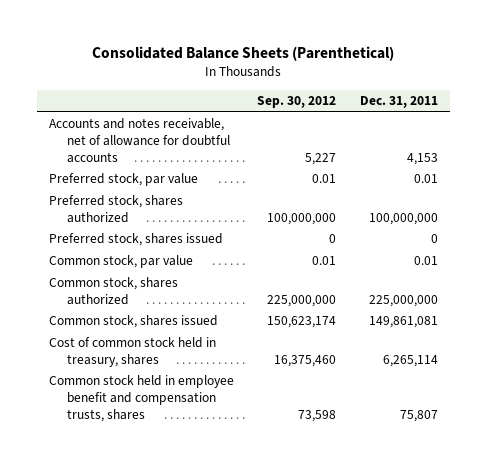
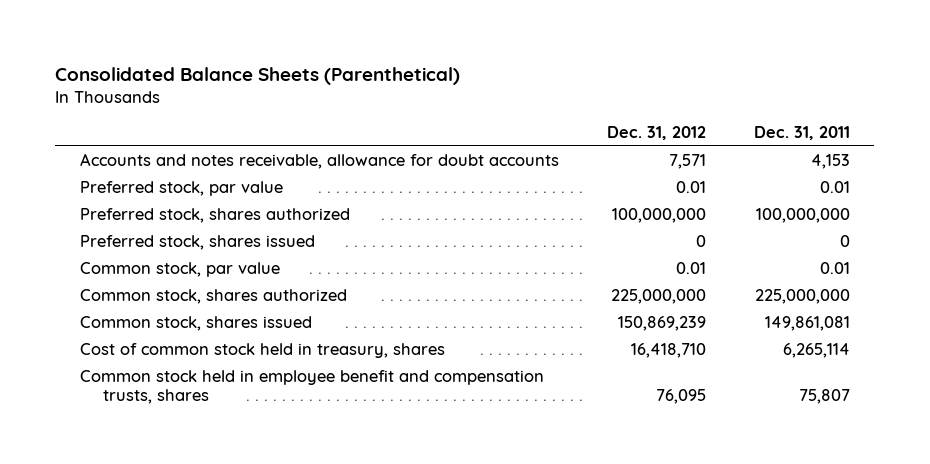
- | Sep. 30, 2012 | Dec. 31, 2011
+ | Dec. 31, 2012 | Dec. 31, 2011
- Accounts and notes receivable, net of allowance for doubtful accounts | 5,227 | 4,153
+ Accounts and notes receivable, allowance for doubt accounts | 7,571 | 4,153

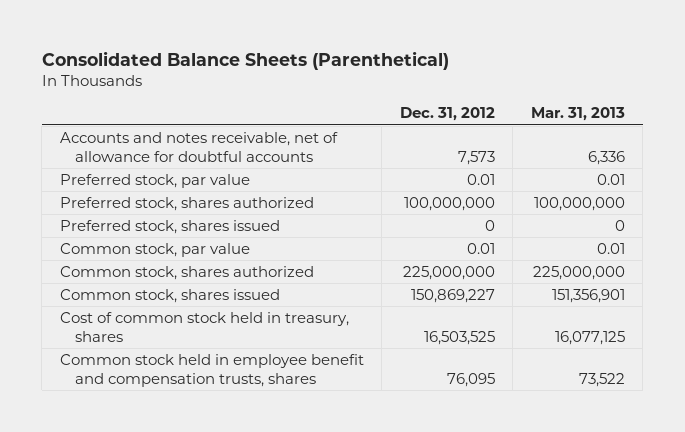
- | Dec. 31, 2012 | Dec. 31, 2011
+ | Dec. 31, 2012 | Mar. 31, 2013
- Accounts and notes receivable, allowance for doubt accounts | 7,571 | 4,153
+ Accounts and notes receivable, net of allowance for doubtful accounts | 7,573 | 6,336
- Common stock, shares issued | 150,869,239 | 149,861,081
- Cost of common stock held in treasury, shares | 16,418,710 | 6,265,114
+ Common stock, shares issued | 150,869,227 | 151,356,901
+ Cost of common stock held in treasury, shares | 16,503,525 | 16,077,125

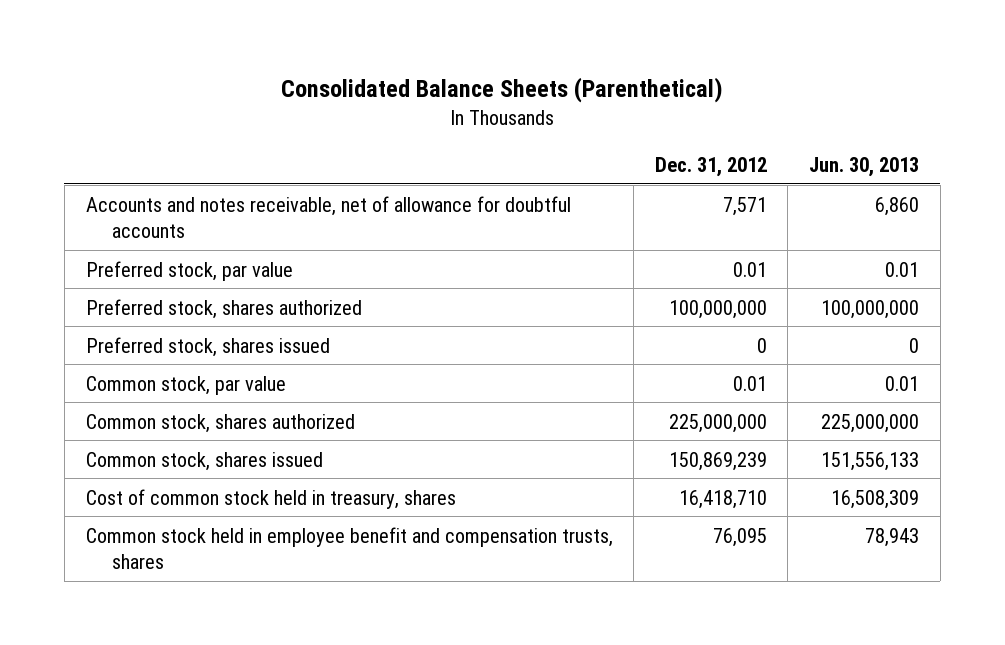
- | Dec. 31, 2012 | Mar. 31, 2013
+ | Dec. 31, 2012 | Jun. 30, 2013
- Accounts and notes receivable, net of allowance for doubtful accounts | 7,573 | 6,336
+ Accounts and notes receivable, net of allowance for doubtful accounts | 7,571 | 6,860
- Common stock, shares issued | 150,869,227 | 151,356,901
- Cost of common stock held in treasury, shares | 16,503,525 | 16,077,125
+ Common stock, shares issued | 150,869,239 | 151,556,133
+ Cost of common stock held in treasury, shares | 16,418,710 | 16,508,309

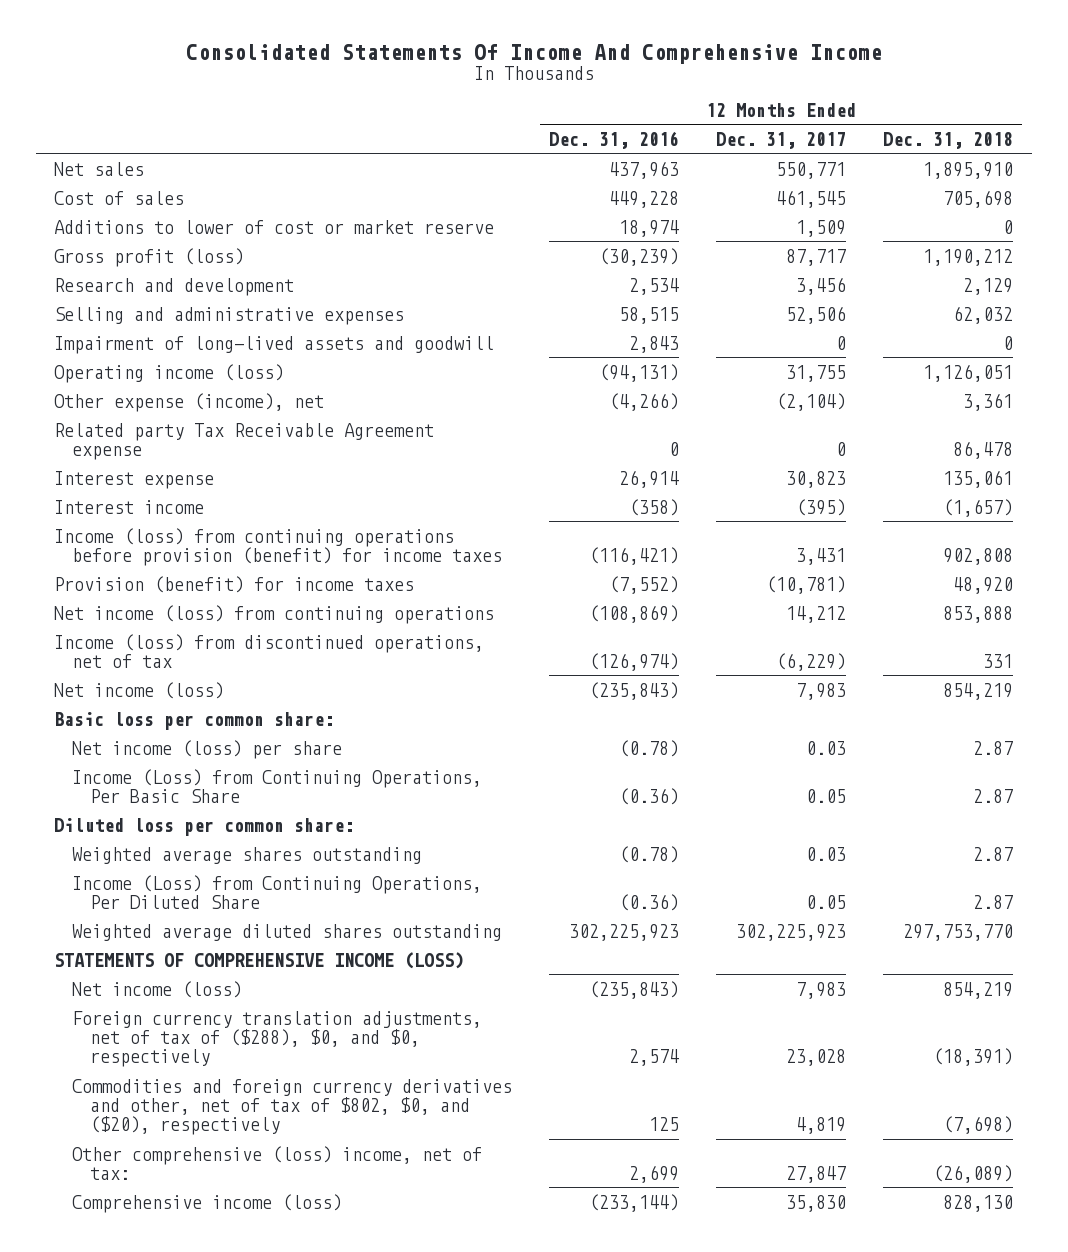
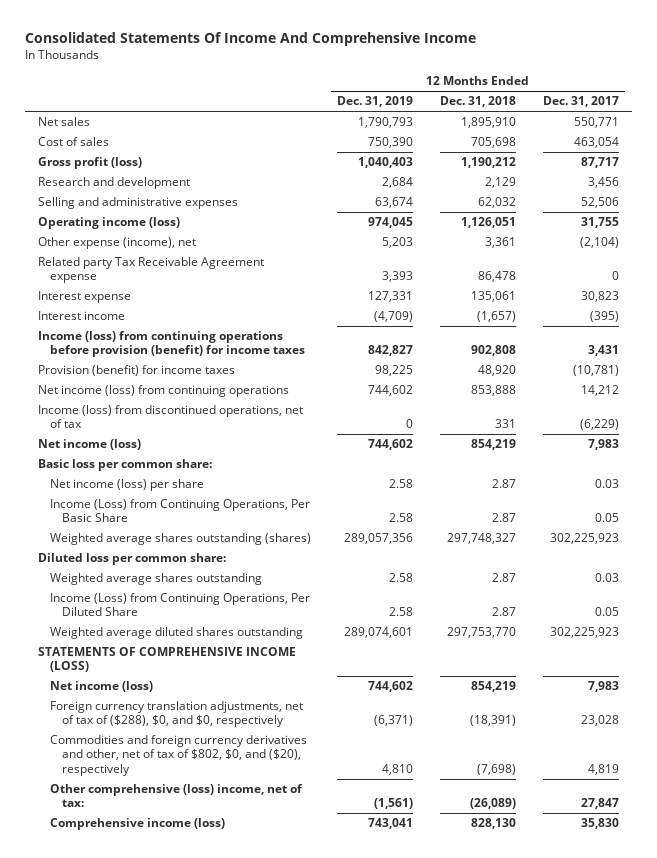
- | 12 Months Ended Dec. 31, 2016 | 12 Months Ended Dec. 31, 2017 | 12 Months Ended Dec. 31, 2018
+ | 12 Months Ended Dec. 31, 2019 | 12 Months Ended Dec. 31, 2018 | 12 Months Ended Dec. 31, 2017
- Cost of sales | 449,228 | 461,545 | 705,698
- Additions to lower of cost or market reserve | 18,974 | 1,509 | 0
+ Cost of sales | 750,390 | 705,698 | 463,054
- Impairment of long-lived assets and goodwill | 2,843 | 0 | 0
+ Weighted average shares outstanding (shares) | 289,057,356 | 297,748,327 | 302,225,923

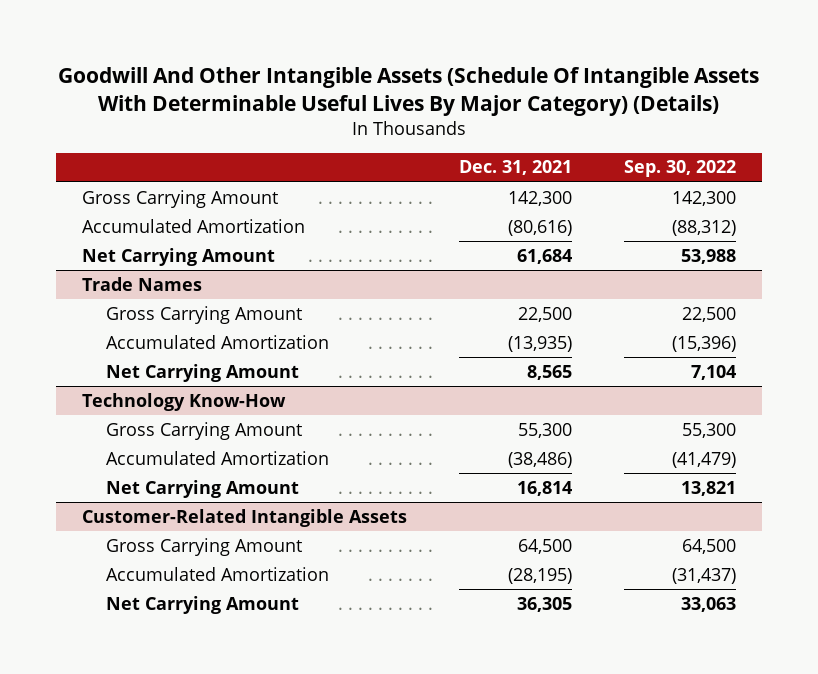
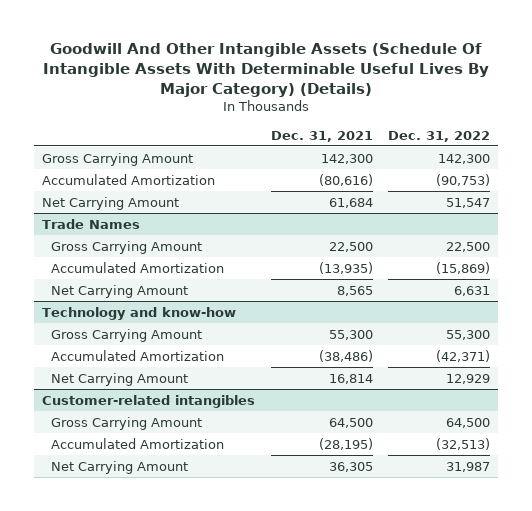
- | Dec. 31, 2021 | Sep. 30, 2022
+ | Dec. 31, 2021 | Dec. 31, 2022
- Technology Know-How
+ Technology and know-how
- Customer-Related Intangible Assets
+ Customer-related intangibles

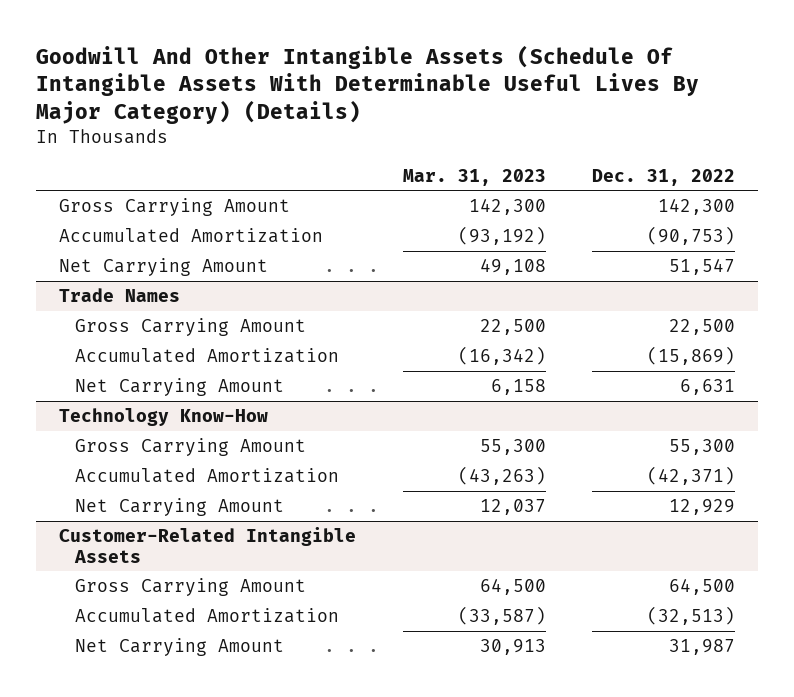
- | Dec. 31, 2021 | Dec. 31, 2022
+ | Mar. 31, 2023 | Dec. 31, 2022
- Technology and know-how
+ Technology Know-How
- Customer-related intangibles
+ Customer-Related Intangible Assets

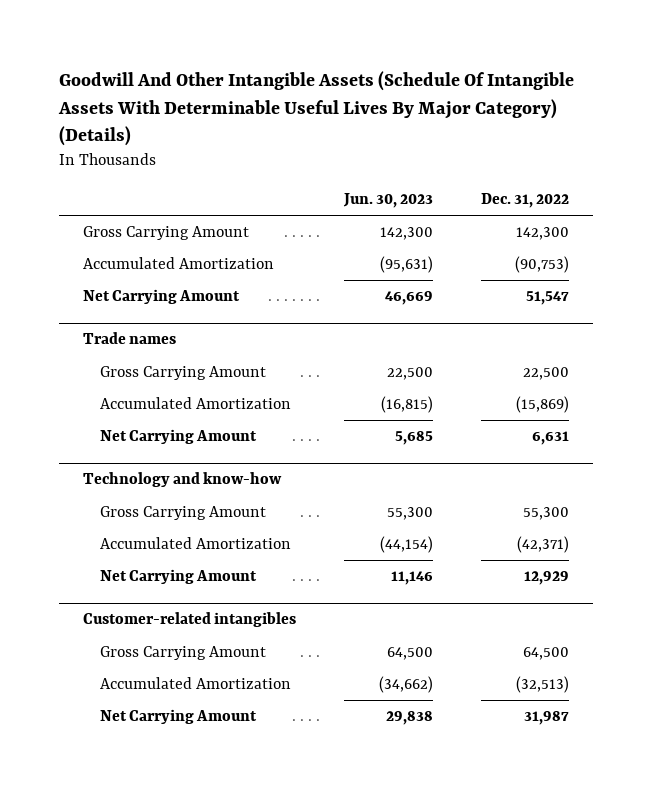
- | Mar. 31, 2023 | Dec. 31, 2022
+ | Jun. 30, 2023 | Dec. 31, 2022
- Trade Names
+ Trade names
- Technology Know-How
+ Technology and know-how
- Customer-Related Intangible Assets
+ Customer-related intangibles

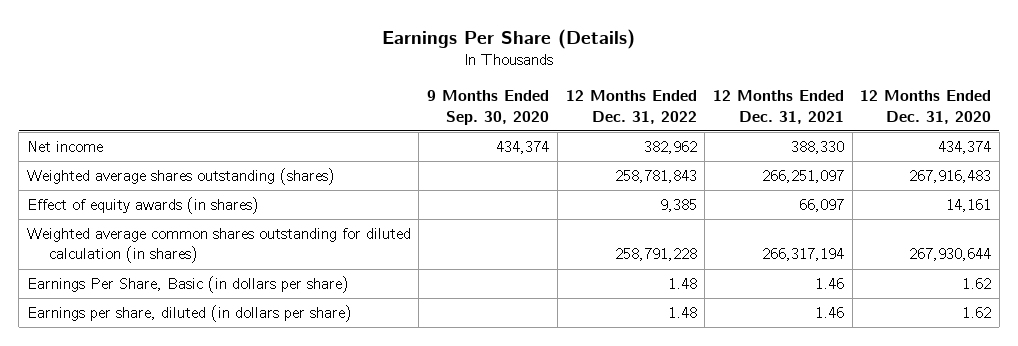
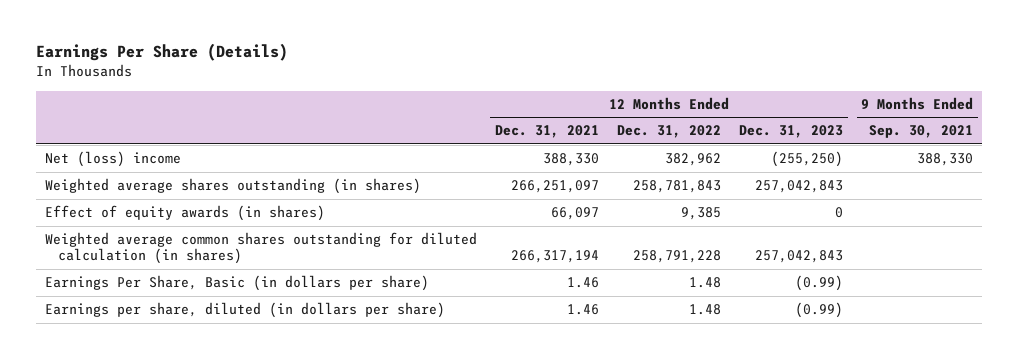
- | 9 Months Ended Sep. 30, 2020 | 12 Months Ended Dec. 31, 2022 | 12 Months Ended Dec. 31, 2021 | 12 Months Ended Dec. 31, 2020
+ | 12 Months Ended Dec. 31, 2021 | 12 Months Ended Dec. 31, 2022 | 12 Months Ended Dec. 31, 2023 | 9 Months Ended Sep. 30, 2021
- Net income | 434,374 | 382,962 | 388,330 | 434,374
- Weighted average shares outstanding (shares) | | 258,781,843 | 266,251,097 | 267,916,483
+ Net (loss) income | 388,330 | 382,962 | (255,250) | 388,330
+ Weighted average shares outstanding (in shares) | 266,251,097 | 258,781,843 | 257,042,843 |

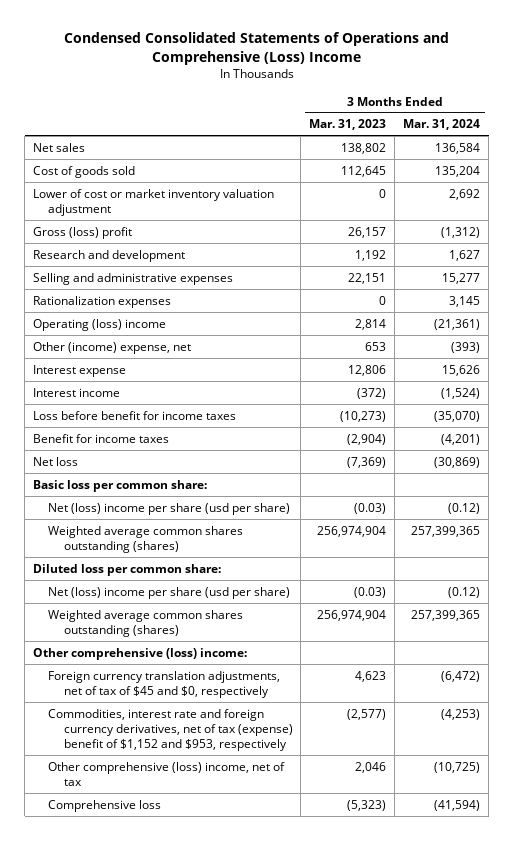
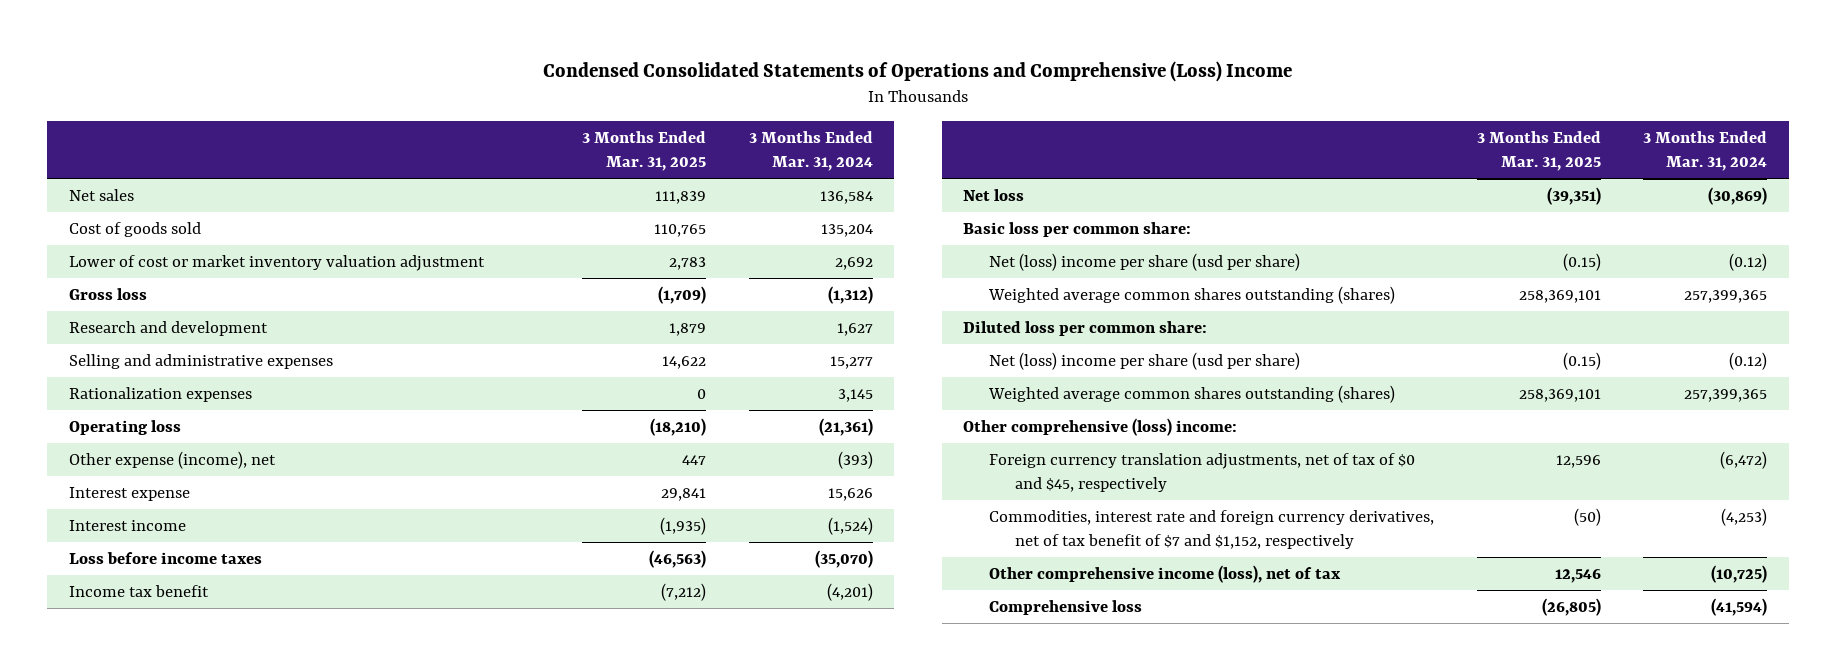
- | 3 Months Ended Mar. 31, 2023 | 3 Months Ended Mar. 31, 2024
+ | 3 Months Ended Mar. 31, 2025 | 3 Months Ended Mar. 31, 2024
- Gross (loss) profit | 26,157 | (1,312)
+ Gross loss | (1,709) | (1,312)
- Operating (loss) income | 2,814 | (21,361)
- Other (income) expense, net | 653 | (393)
+ Operating loss | (18,210) | (21,361)
+ Other expense (income), net | 447 | (393)
- Loss before benefit for income taxes | (10,273) | (35,070)
- Benefit for income taxes | (2,904) | (4,201)
+ Loss before income taxes | (46,563) | (35,070)
+ Income tax benefit | (7,212) | (4,201)
- Foreign currency translation adjustments, net of tax of $45 and $0, respectively | 4,623 | (6,472)
- Commodities, interest rate and foreign currency derivatives, net of tax (expense) benefit of $1,152 and $953, respectively | (2,577) | (4,253)
- Other comprehensive (loss) income, net of tax | 2,046 | (10,725)
+ Foreign currency translation adjustments, net of tax of $0 and $45, respectively | 12,596 | (6,472)
+ Commodities, interest rate and foreign currency derivatives, net of tax benefit of $7 and $1,152, respectively | (50) | (4,253)
+ Other comprehensive income (loss), net of tax | 12,546 | (10,725)

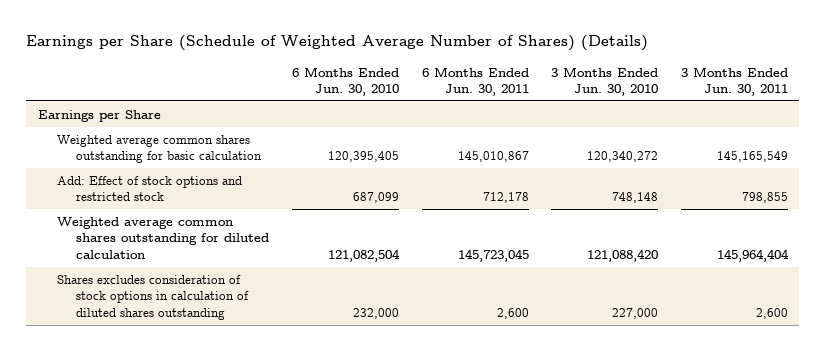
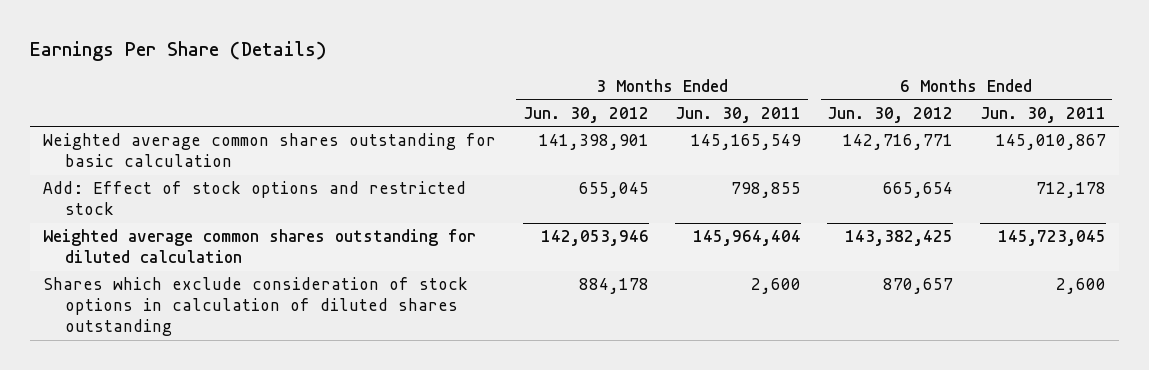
- Earnings per Share (Schedule of Weighted Average Number of Shares) (Details)
+ Earnings Per Share (Details)
- | 6 Months Ended Jun. 30, 2010 | 6 Months Ended Jun. 30, 2011 | 3 Months Ended Jun. 30, 2010 | 3 Months Ended Jun. 30, 2011
+ | 3 Months Ended Jun. 30, 2012 | 3 Months Ended Jun. 30, 2011 | 6 Months Ended Jun. 30, 2012 | 6 Months Ended Jun. 30, 2011
- Earnings per Share
- Shares excludes consideration of stock options in calculation of diluted shares outstanding | 232,000 | 2,600 | 227,000 | 2,600
+ Shares which exclude consideration of stock options in calculation of diluted shares outstanding | 884,178 | 2,600 | 870,657 | 2,600

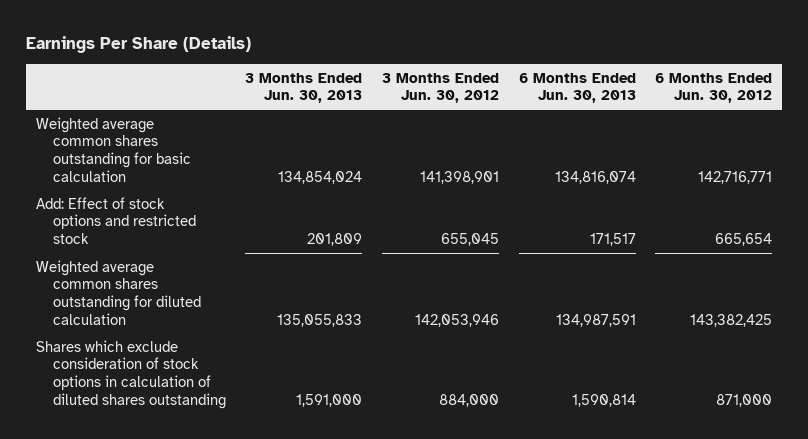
- | 3 Months Ended Jun. 30, 2012 | 3 Months Ended Jun. 30, 2011 | 6 Months Ended Jun. 30, 2012 | 6 Months Ended Jun. 30, 2011
+ | 3 Months Ended Jun. 30, 2013 | 3 Months Ended Jun. 30, 2012 | 6 Months Ended Jun. 30, 2013 | 6 Months Ended Jun. 30, 2012
- Shares which exclude consideration of stock options in calculation of diluted shares outstanding | 884,178 | 2,600 | 870,657 | 2,600
+ Shares which exclude consideration of stock options in calculation of diluted shares outstanding | 1,591,000 | 884,000 | 1,590,814 | 871,000

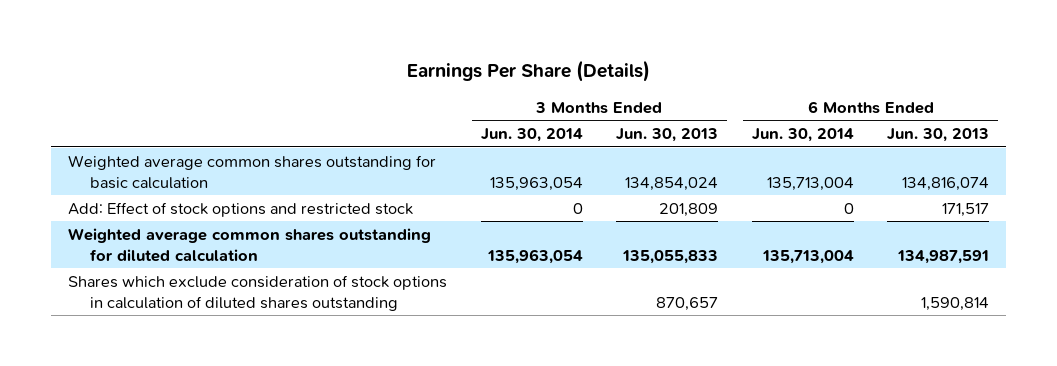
- | 3 Months Ended Jun. 30, 2013 | 3 Months Ended Jun. 30, 2012 | 6 Months Ended Jun. 30, 2013 | 6 Months Ended Jun. 30, 2012
+ | 3 Months Ended Jun. 30, 2014 | 3 Months Ended Jun. 30, 2013 | 6 Months Ended Jun. 30, 2014 | 6 Months Ended Jun. 30, 2013
- Shares which exclude consideration of stock options in calculation of diluted shares outstanding | 1,591,000 | 884,000 | 1,590,814 | 871,000
+ Shares which exclude consideration of stock options in calculation of diluted shares outstanding | | 870,657 | | 1,590,814

